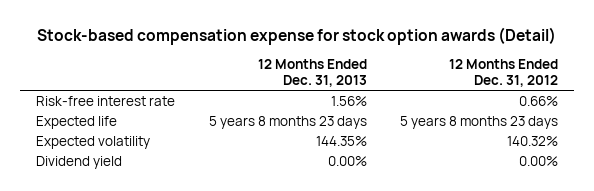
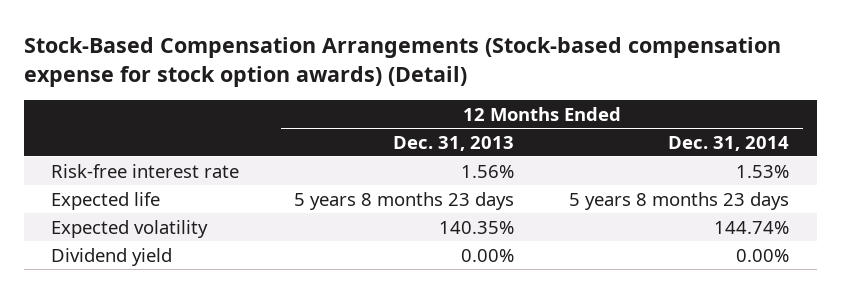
- Stock-based compensation expense for stock option awards (Detail)
+ Stock-Based Compensation Arrangements (Stock-based compensation expense for stock option awards) (Detail)
- | 12 Months Ended Dec. 31, 2013 | 12 Months Ended Dec. 31, 2012
+ | 12 Months Ended Dec. 31, 2013 | 12 Months Ended Dec. 31, 2014
- Expected volatility | 144.35% | 140.32%
+ Expected volatility | 140.35% | 144.74%

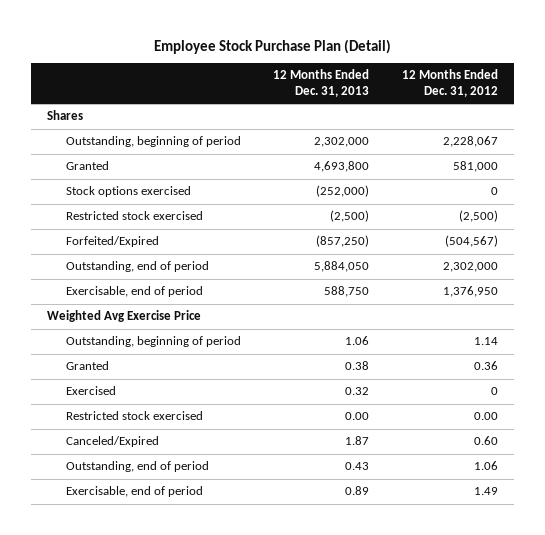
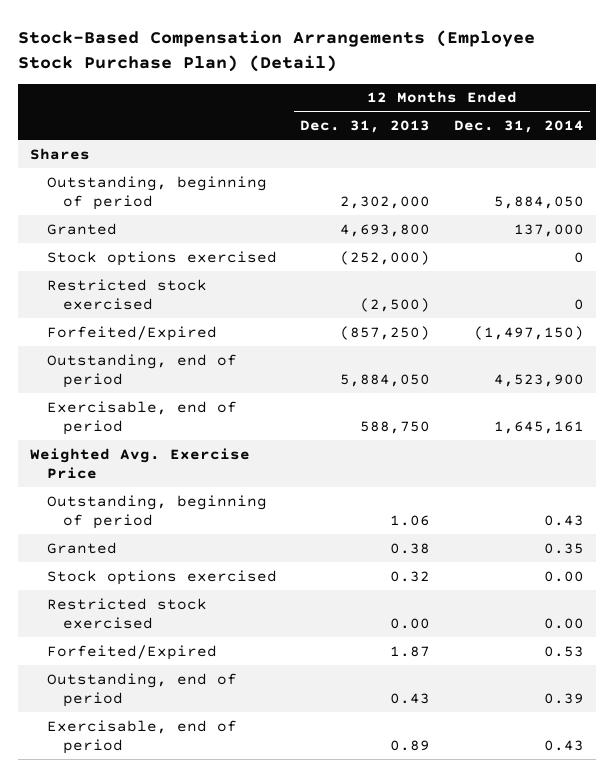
- Employee Stock Purchase Plan (Detail)
+ Stock-Based Compensation Arrangements (Employee Stock Purchase Plan) (Detail)
- | 12 Months Ended Dec. 31, 2013 | 12 Months Ended Dec. 31, 2012
+ | 12 Months Ended Dec. 31, 2013 | 12 Months Ended Dec. 31, 2014
- Weighted Avg Exercise Price
+ Weighted Avg. Exercise Price
- Exercised | 0.32 | 0
+ Stock options exercised | 0.32 | 0.00
- Canceled/Expired | 1.87 | 0.60
+ Forfeited/Expired | 1.87 | 0.53

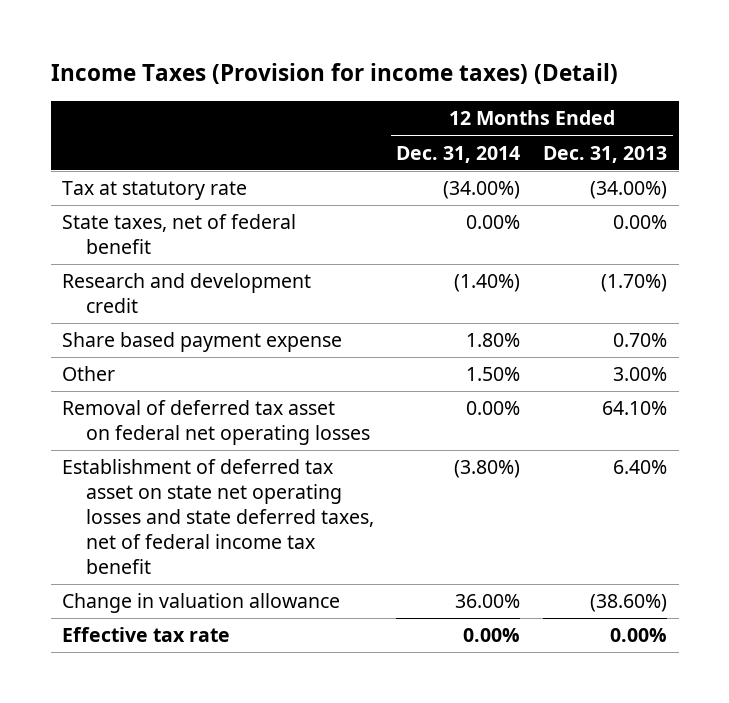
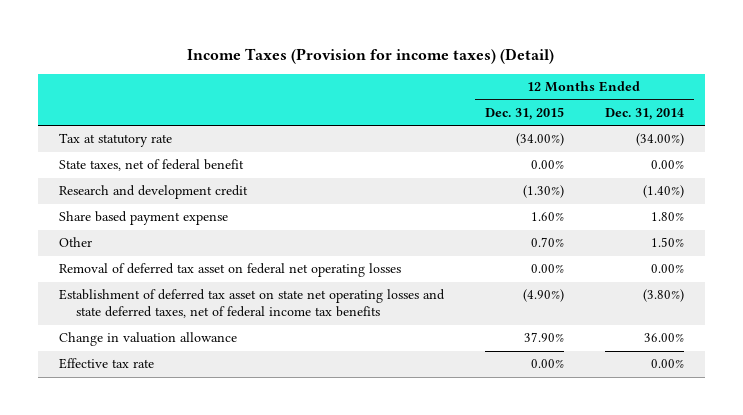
- | 12 Months Ended Dec. 31, 2014 | 12 Months Ended Dec. 31, 2013
+ | 12 Months Ended Dec. 31, 2015 | 12 Months Ended Dec. 31, 2014
- Establishment of deferred tax asset on state net operating losses and state deferred taxes, net of federal income tax benefit | (3.80%) | 6.40%
+ Establishment of deferred tax asset on state net operating losses and state deferred taxes, net of federal income tax benefits | (4.90%) | (3.80%)

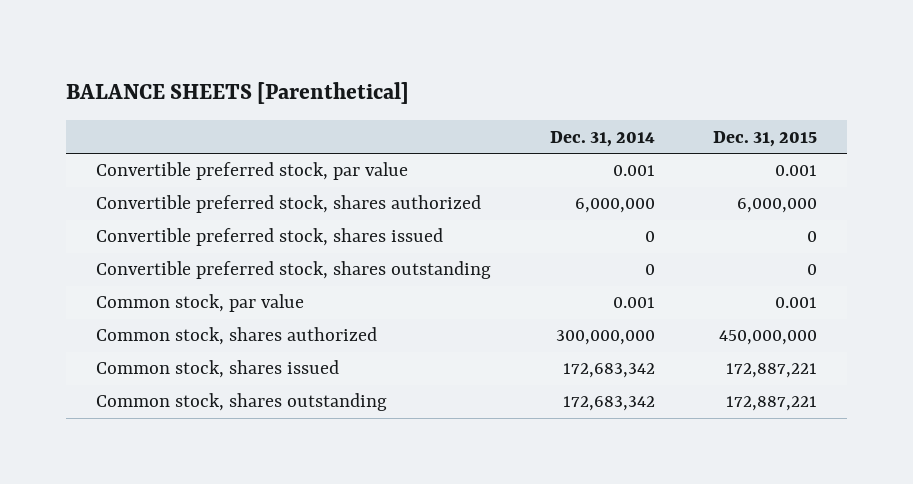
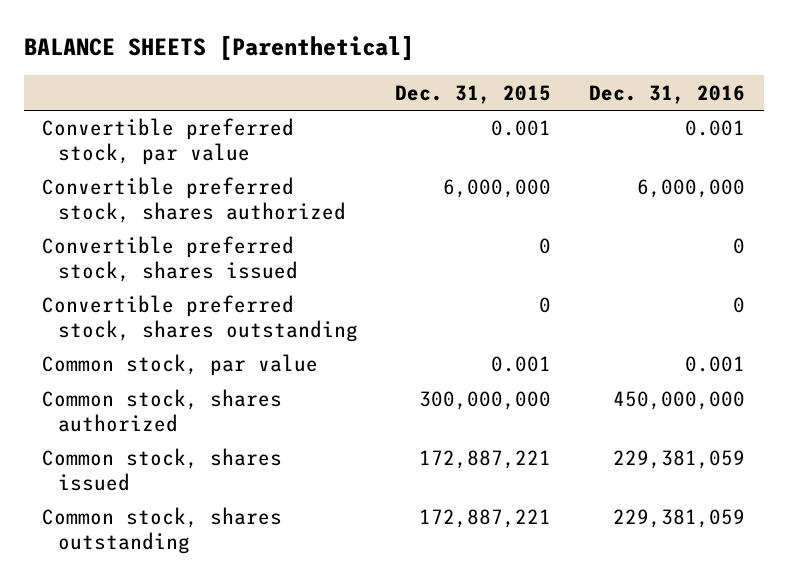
- | Dec. 31, 2014 | Dec. 31, 2015
+ | Dec. 31, 2015 | Dec. 31, 2016
- Common stock, shares authorized | 300,000,000 | 450,000,000
+ Common stock, shares authorized | 300,000,000 | 450,000,000

